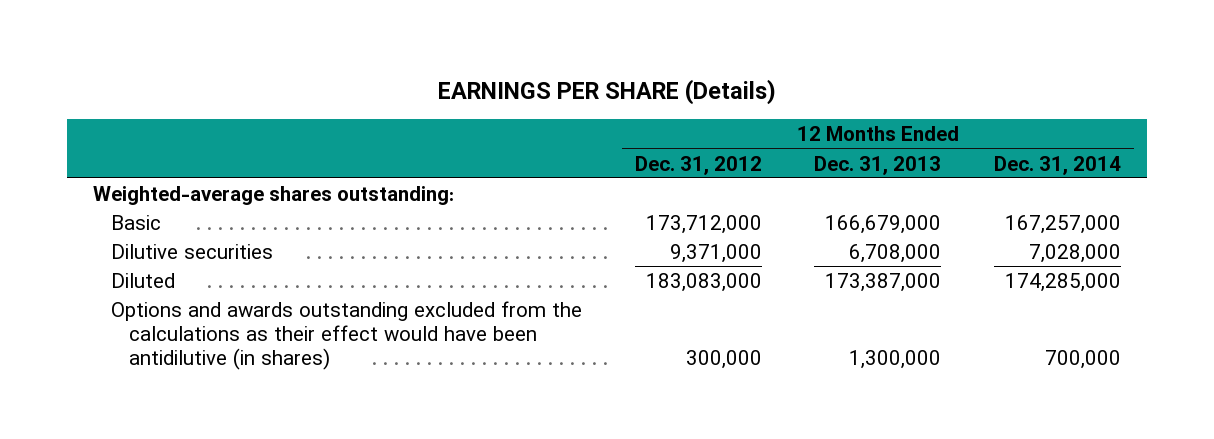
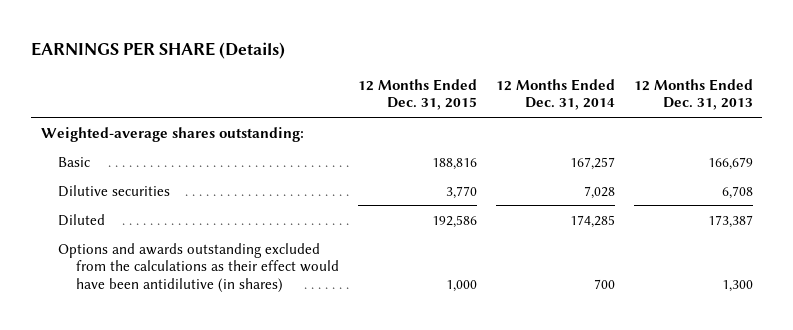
- | 12 Months Ended Dec. 31, 2012 | 12 Months Ended Dec. 31, 2013 | 12 Months Ended Dec. 31, 2014
+ | 12 Months Ended Dec. 31, 2015 | 12 Months Ended Dec. 31, 2014 | 12 Months Ended Dec. 31, 2013
- Basic | 173,712,000 | 166,679,000 | 167,257,000
- Dilutive securities | 9,371,000 | 6,708,000 | 7,028,000
- Diluted | 183,083,000 | 173,387,000 | 174,285,000
- Options and awards outstanding excluded from the calculations as their effect would have been antidilutive (in shares) | 300,000 | 1,300,000 | 700,000
+ Basic | 188,816 | 167,257 | 166,679
+ Dilutive securities | 3,770 | 7,028 | 6,708
+ Diluted | 192,586 | 174,285 | 173,387
+ Options and awards outstanding excluded from the calculations as their effect would have been antidilutive (in shares) | 1,000 | 700 | 1,300

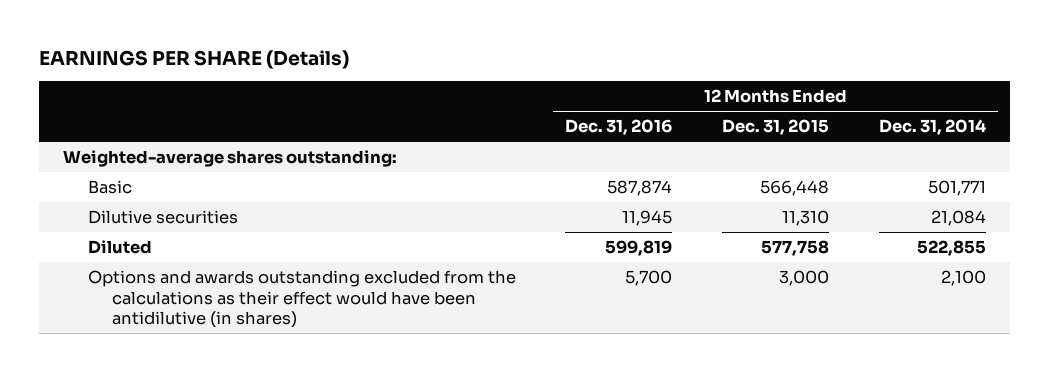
- | 12 Months Ended Dec. 31, 2015 | 12 Months Ended Dec. 31, 2014 | 12 Months Ended Dec. 31, 2013
+ | 12 Months Ended Dec. 31, 2016 | 12 Months Ended Dec. 31, 2015 | 12 Months Ended Dec. 31, 2014
- Basic | 188,816 | 167,257 | 166,679
- Dilutive securities | 3,770 | 7,028 | 6,708
- Diluted | 192,586 | 174,285 | 173,387
- Options and awards outstanding excluded from the calculations as their effect would have been antidilutive (in shares) | 1,000 | 700 | 1,300
+ Basic | 587,874 | 566,448 | 501,771
+ Dilutive securities | 11,945 | 11,310 | 21,084
+ Diluted | 599,819 | 577,758 | 522,855
+ Options and awards outstanding excluded from the calculations as their effect would have been antidilutive (in shares) | 5,700 | 3,000 | 2,100

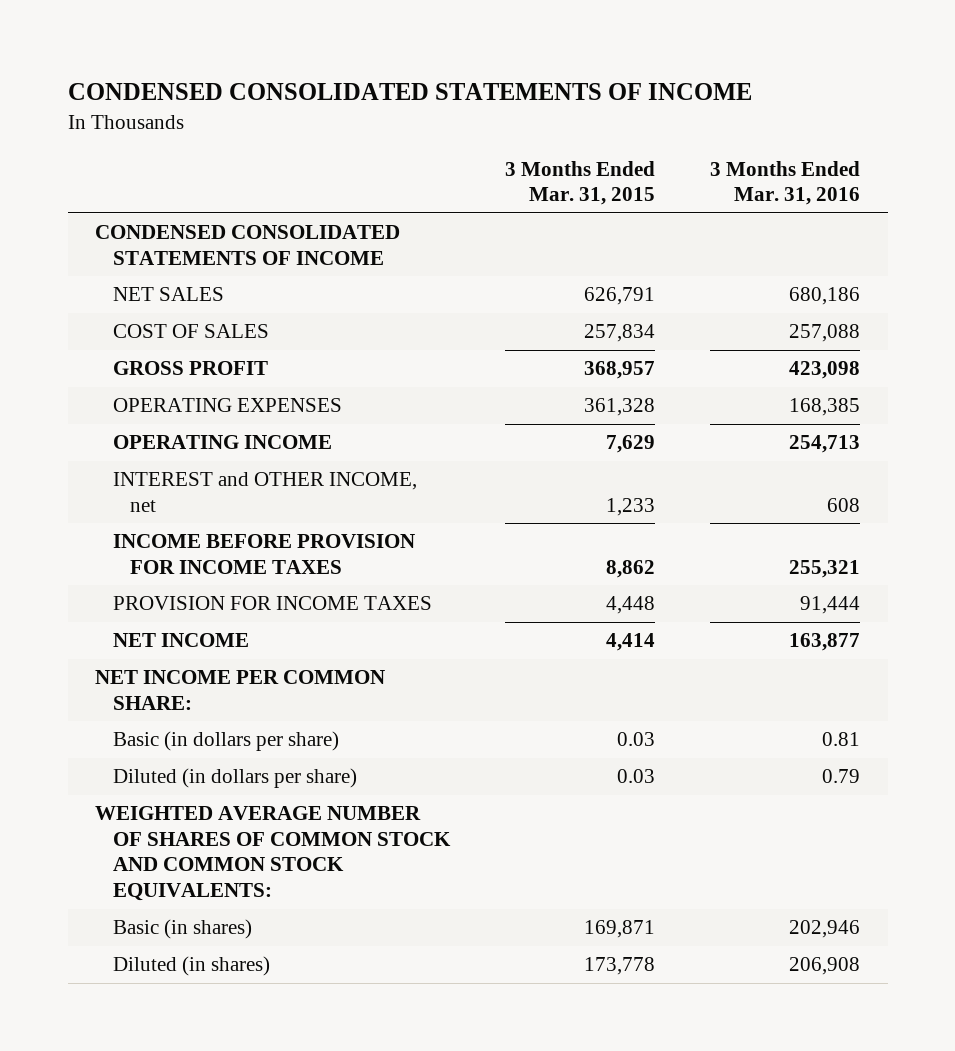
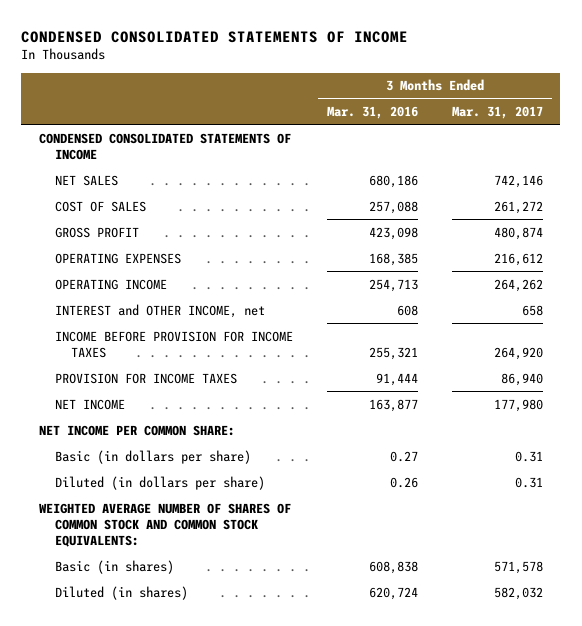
- | 3 Months Ended Mar. 31, 2015 | 3 Months Ended Mar. 31, 2016
+ | 3 Months Ended Mar. 31, 2016 | 3 Months Ended Mar. 31, 2017
- Basic (in dollars per share) | 0.03 | 0.81
- Diluted (in dollars per share) | 0.03 | 0.79
+ Basic (in dollars per share) | 0.27 | 0.31
+ Diluted (in dollars per share) | 0.26 | 0.31
- Basic (in shares) | 169,871 | 202,946
- Diluted (in shares) | 173,778 | 206,908
+ Basic (in shares) | 608,838 | 571,578
+ Diluted (in shares) | 620,724 | 582,032

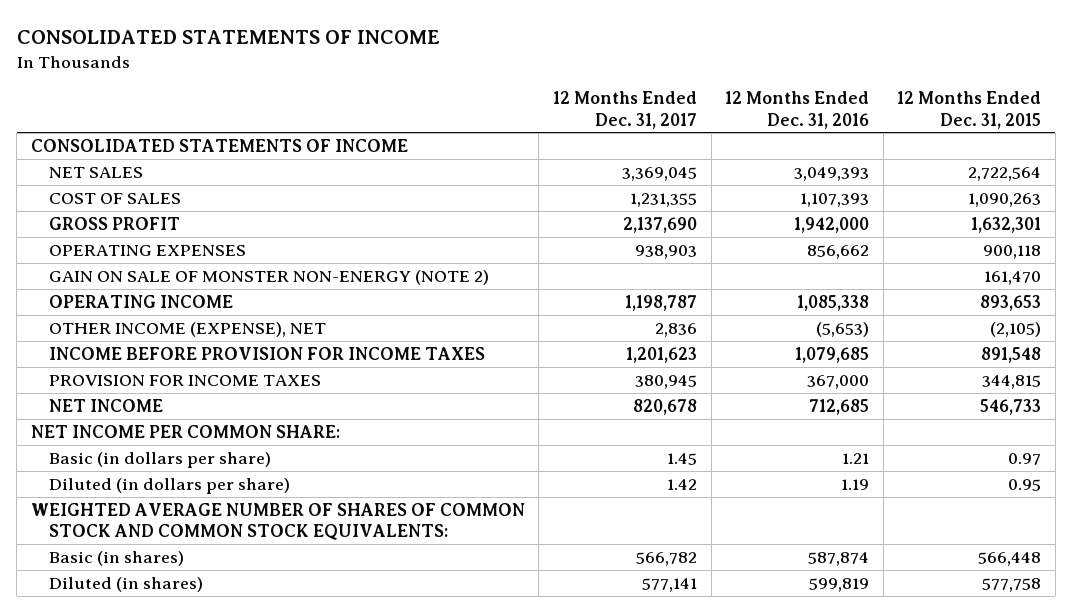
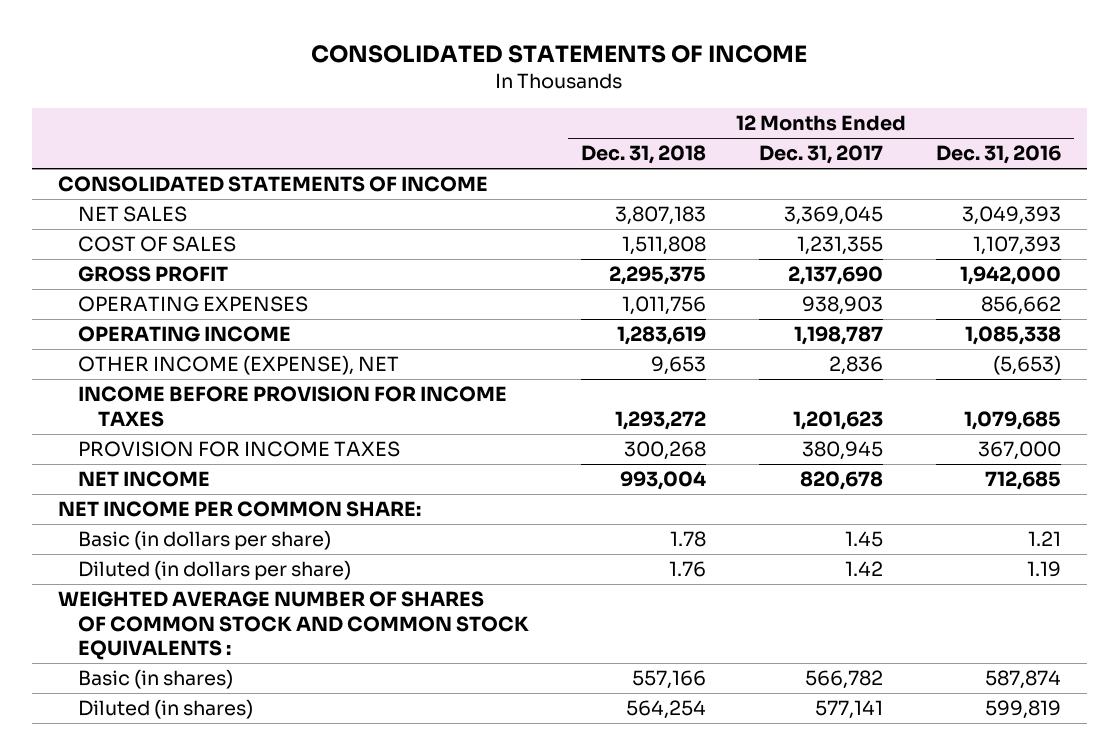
- | 12 Months Ended Dec. 31, 2017 | 12 Months Ended Dec. 31, 2016 | 12 Months Ended Dec. 31, 2015
+ | 12 Months Ended Dec. 31, 2018 | 12 Months Ended Dec. 31, 2017 | 12 Months Ended Dec. 31, 2016
- GAIN ON SALE OF MONSTER NON-ENERGY (NOTE 2) | | | 161,470
- WEIGHTED AVERAGE NUMBER OF SHARES OF COMMON STOCK AND COMMON STOCK EQUIVALENTS:
+ WEIGHTED AVERAGE NUMBER OF SHARES OF COMMON STOCK AND COMMON STOCK EQUIVALENTS :

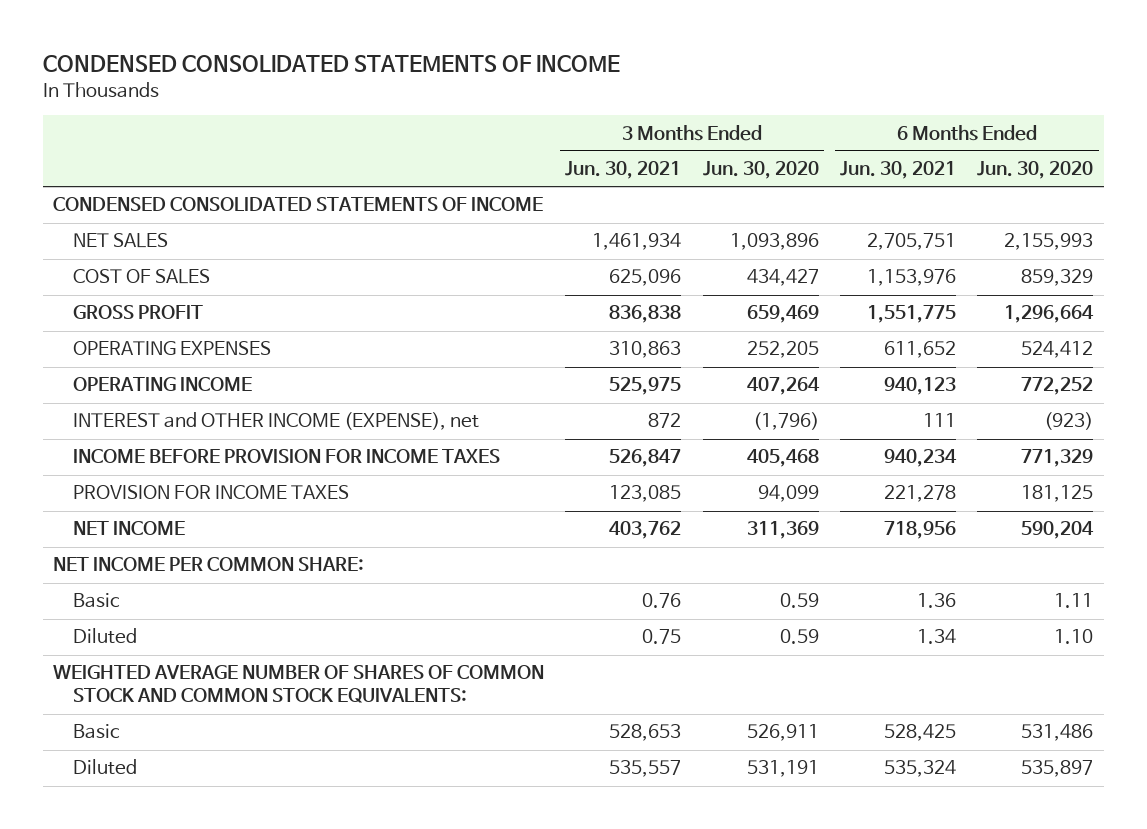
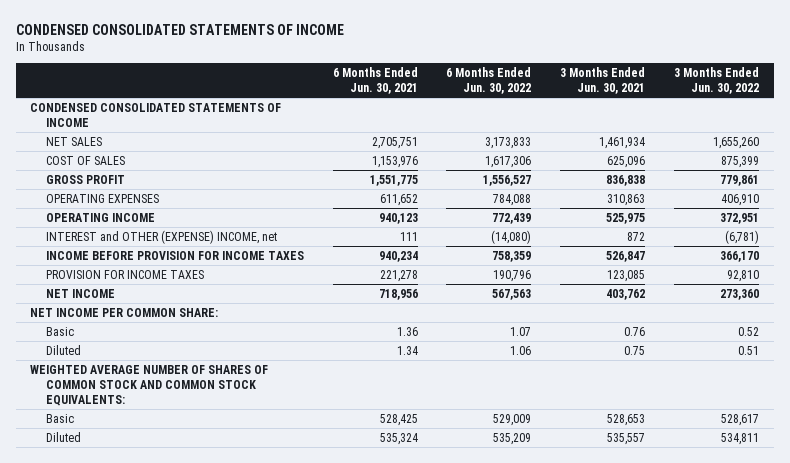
- | 3 Months Ended Jun. 30, 2021 | 3 Months Ended Jun. 30, 2020 | 6 Months Ended Jun. 30, 2021 | 6 Months Ended Jun. 30, 2020
+ | 6 Months Ended Jun. 30, 2021 | 6 Months Ended Jun. 30, 2022 | 3 Months Ended Jun. 30, 2021 | 3 Months Ended Jun. 30, 2022
- INTEREST and OTHER INCOME (EXPENSE), net | 872 | (1,796) | 111 | (923)
+ INTEREST and OTHER (EXPENSE) INCOME, net | 111 | (14,080) | 872 | (6,781)

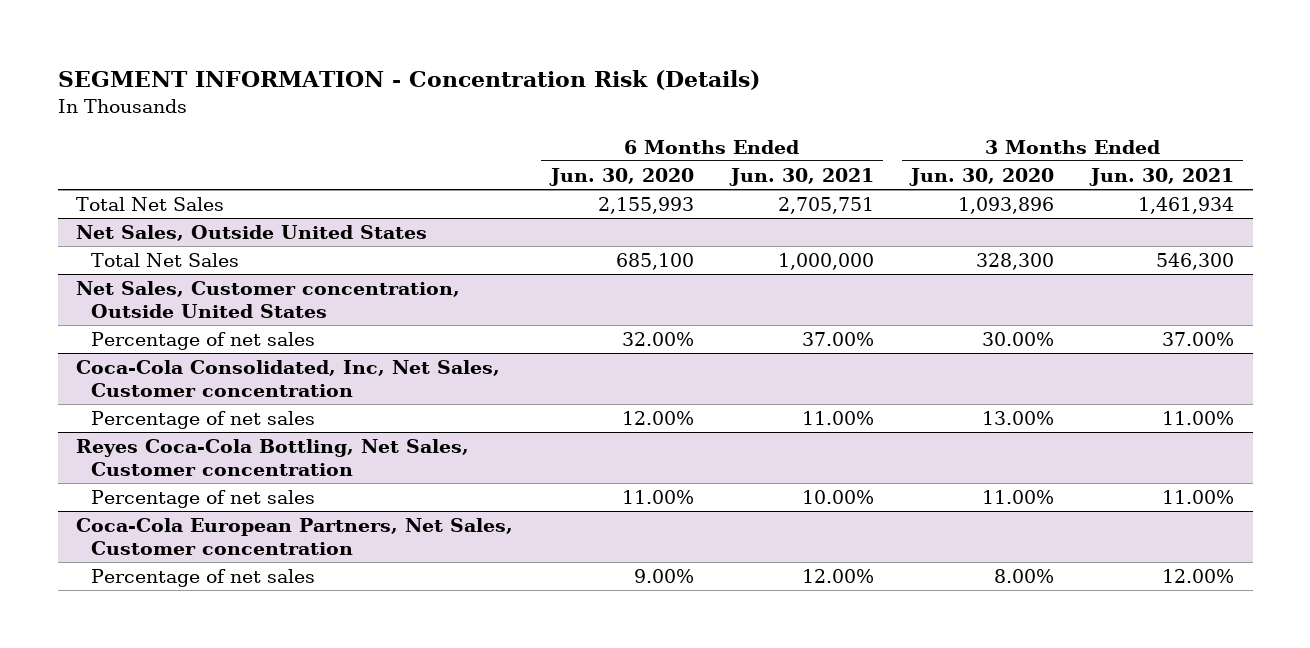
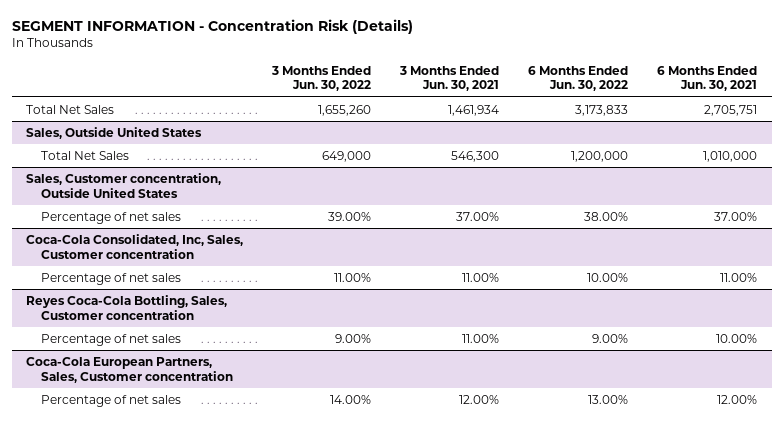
- | 6 Months Ended Jun. 30, 2020 | 6 Months Ended Jun. 30, 2021 | 3 Months Ended Jun. 30, 2020 | 3 Months Ended Jun. 30, 2021
+ | 3 Months Ended Jun. 30, 2022 | 3 Months Ended Jun. 30, 2021 | 6 Months Ended Jun. 30, 2022 | 6 Months Ended Jun. 30, 2021
- Net Sales, Outside United States
- Total Net Sales | 685,100 | 1,000,000 | 328,300 | 546,300
- Net Sales, Customer concentration, Outside United States
+ Sales, Outside United States
+ Total Net Sales | 649,000 | 546,300 | 1,200,000 | 1,010,000
+ Sales, Customer concentration, Outside United States
- Coca-Cola Consolidated, Inc, Net Sales, Customer concentration
+ Coca-Cola Consolidated, Inc, Sales, Customer concentration
- Reyes Coca-Cola Bottling, Net Sales, Customer concentration
+ Reyes Coca-Cola Bottling, Sales, Customer concentration
- Coca-Cola European Partners, Net Sales, Customer concentration
+ Coca-Cola European Partners, Sales, Customer concentration

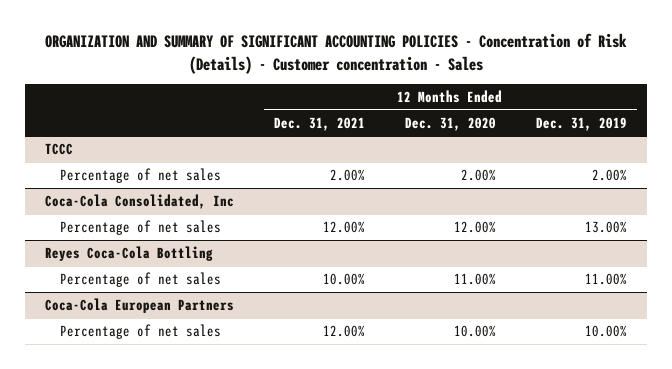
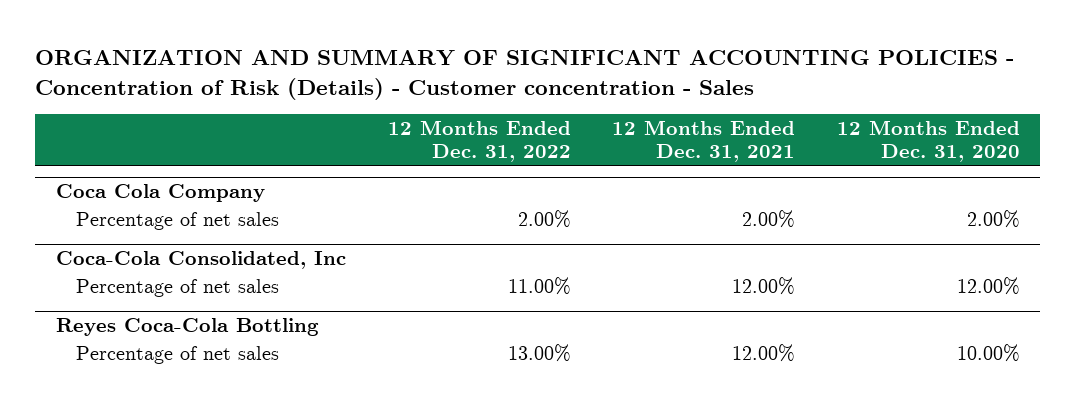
- | 12 Months Ended Dec. 31, 2021 | 12 Months Ended Dec. 31, 2020 | 12 Months Ended Dec. 31, 2019
+ | 12 Months Ended Dec. 31, 2022 | 12 Months Ended Dec. 31, 2021 | 12 Months Ended Dec. 31, 2020
- TCCC
+ Coca Cola Company
@ Reyes Coca-Cola Bottling
- Percentage of net sales | 10.00% | 11.00% | 11.00%
- Coca-Cola European Partners

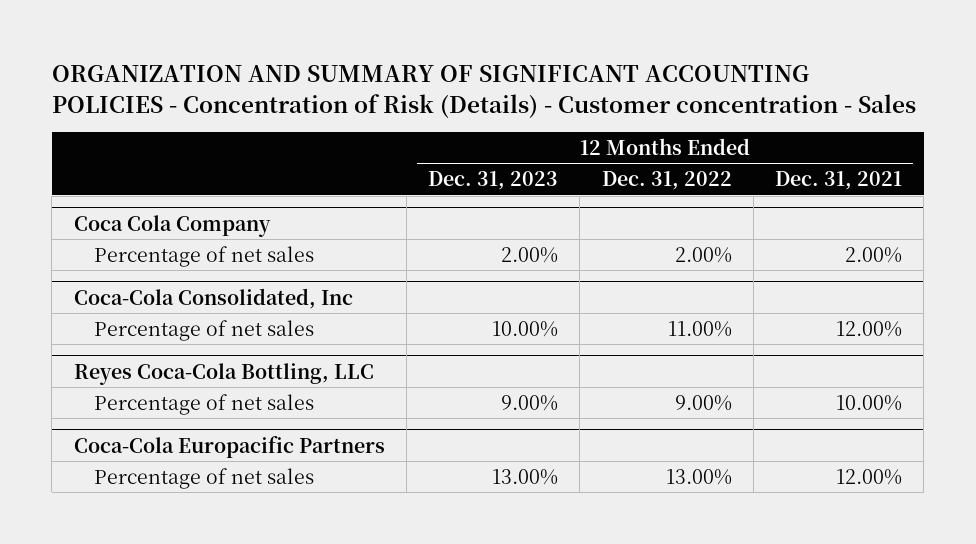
- | 12 Months Ended Dec. 31, 2022 | 12 Months Ended Dec. 31, 2021 | 12 Months Ended Dec. 31, 2020
+ | 12 Months Ended Dec. 31, 2023 | 12 Months Ended Dec. 31, 2022 | 12 Months Ended Dec. 31, 2021
- Reyes Coca-Cola Bottling
+ Reyes Coca-Cola Bottling, LLC
+ Percentage of net sales | 9.00% | 9.00% | 10.00%
+ Coca-Cola Europacific Partners

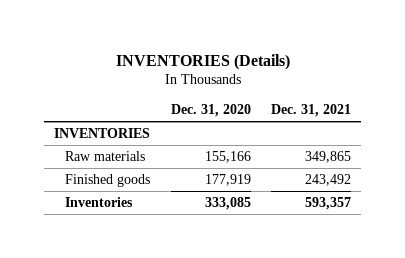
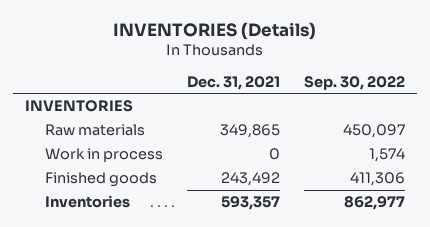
- | Dec. 31, 2020 | Dec. 31, 2021
+ | Dec. 31, 2021 | Sep. 30, 2022
+ Work in process | 0 | 1,574

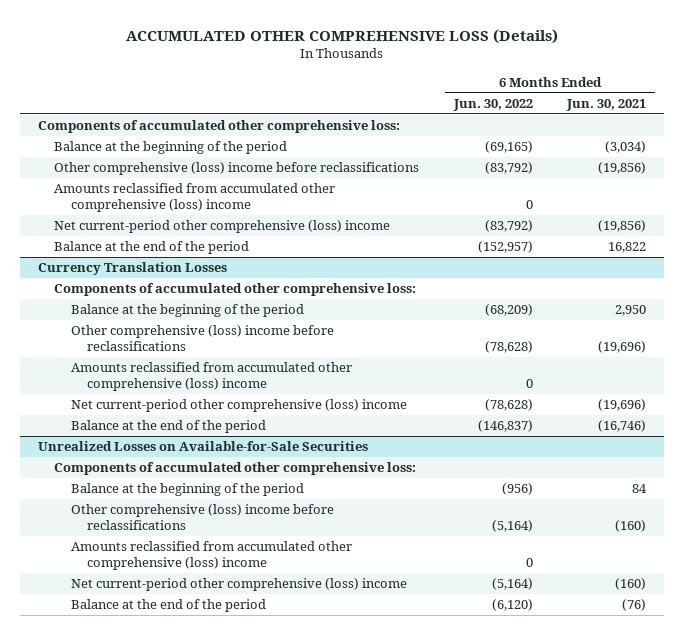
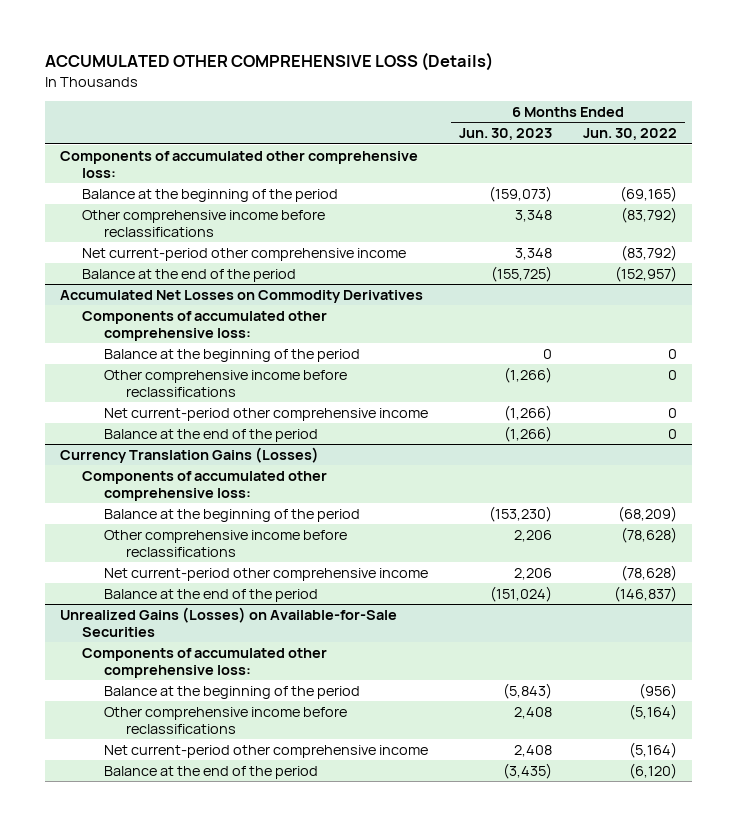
- | 6 Months Ended Jun. 30, 2022 | 6 Months Ended Jun. 30, 2021
+ | 6 Months Ended Jun. 30, 2023 | 6 Months Ended Jun. 30, 2022
- Other comprehensive (loss) income before reclassifications | (83,792) | (19,856)
- Amounts reclassified from accumulated other comprehensive (loss) income | 0 |
- Net current-period other comprehensive (loss) income | (83,792) | (19,856)
+ Other comprehensive income before reclassifications | 3,348 | (83,792)
+ Net current-period other comprehensive income | 3,348 | (83,792)
- Currency Translation Losses
+ Accumulated Net Losses on Commodity Derivatives
+ Balance at the beginning of the period | 0 | 0
+ Other comprehensive income before reclassifications | (1,266) | 0
+ Net current-period other comprehensive income | (1,266) | 0
+ Balance at the end of the period | (1,266) | 0
+ Currency Translation Gains (Losses)
+ Components of accumulated other comprehensive loss:
- Other comprehensive (loss) income before reclassifications | (78,628) | (19,696)
- Amounts reclassified from accumulated other comprehensive (loss) income | 0 |
- Net current-period other comprehensive (loss) income | (78,628) | (19,696)
+ Other comprehensive income before reclassifications | 2,206 | (78,628)
+ Net current-period other comprehensive income | 2,206 | (78,628)
- Unrealized Losses on Available-for-Sale Securities
+ Unrealized Gains (Losses) on Available-for-Sale Securities
- Other comprehensive (loss) income before reclassifications | (5,164) | (160)
- Amounts reclassified from accumulated other comprehensive (loss) income | 0 |
- Net current-period other comprehensive (loss) income | (5,164) | (160)
+ Other comprehensive income before reclassifications | 2,408 | (5,164)
+ Net current-period other comprehensive income | 2,408 | (5,164)

